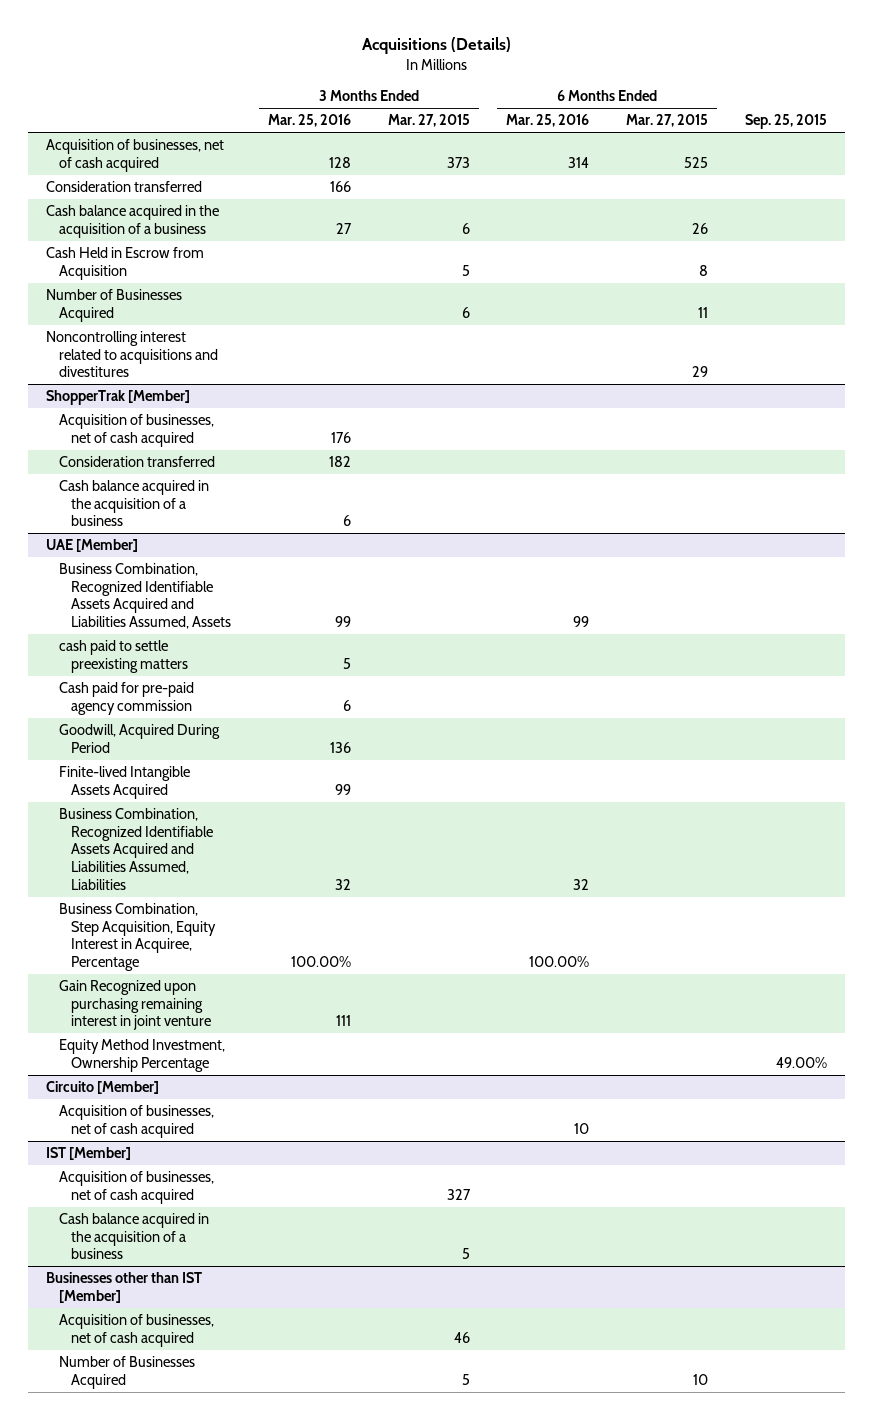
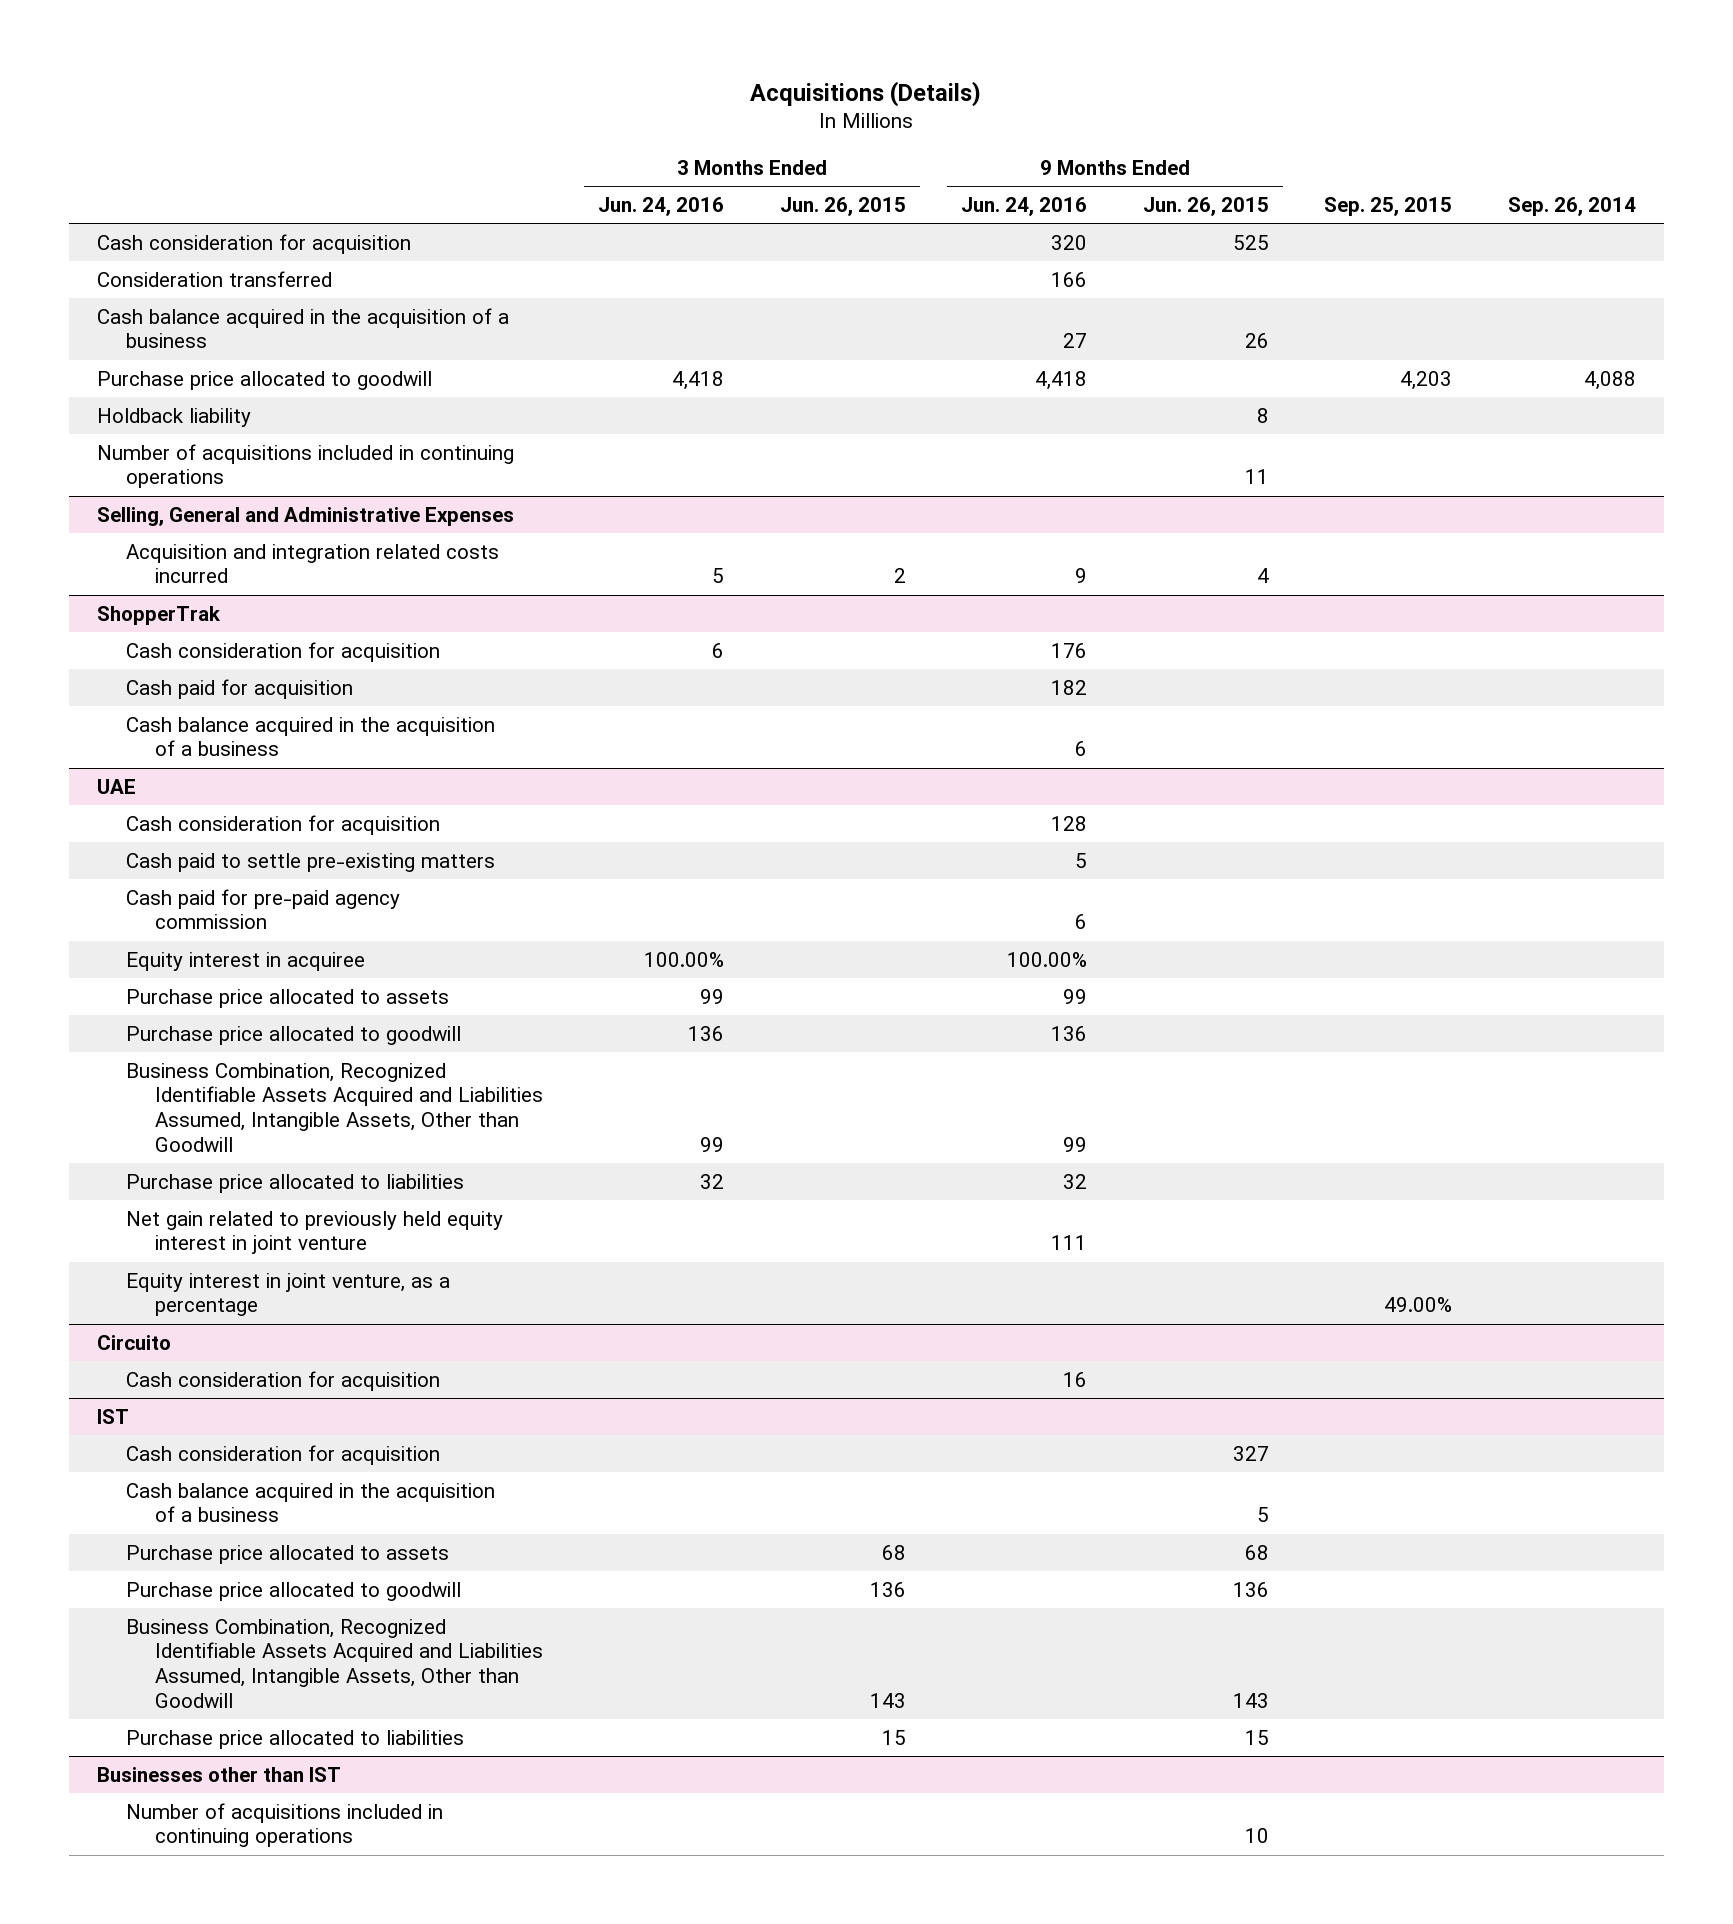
- | 3 Months Ended Mar. 25, 2016 | 3 Months Ended Mar. 27, 2015 | 6 Months Ended Mar. 25, 2016 | 6 Months Ended Mar. 27, 2015 | Sep. 25, 2015
+ | 3 Months Ended Jun. 24, 2016 | 3 Months Ended Jun. 26, 2015 | 9 Months Ended Jun. 24, 2016 | 9 Months Ended Jun. 26, 2015 | Sep. 25, 2015 | Sep. 26, 2014
- Acquisition of businesses, net of cash acquired | 128 | 373 | 314 | 525 |
+ Cash consideration for acquisition | | | 320 | 525 | |
- Cash Held in Escrow from Acquisition | | 5 | | 8 |
- Number of Businesses Acquired | | 6 | | 11 |
- Noncontrolling interest related to acquisitions and divestitures | | | | 29 |
- ShopperTrak [Member]
- Acquisition of businesses, net of cash acquired | 176 | | | |
- Consideration transferred | 182 | | | |
+ Purchase price allocated to goodwill | 4,418 | | 4,418 | | 4,203 | 4,088
+ Holdback liability | | | | 8 | |
+ Number of acquisitions included in continuing operations | | | | 11 | |
+ Selling, General and Administrative Expenses
+ Acquisition and integration related costs incurred | 5 | 2 | 9 | 4 | |
+ ShopperTrak
+ Cash consideration for acquisition | 6 | | 176 | | |
+ Cash paid for acquisition | | | 182 | | |
- UAE [Member]
- Business Combination, Recognized Identifiable Assets Acquired and Liabilities Assumed, Assets | 99 | | 99 | |
- cash paid to settle preexisting matters | 5 | | | |
+ UAE
+ Cash consideration for acquisition | | | 128 | | |
+ Cash paid to settle pre-existing matters | | | 5 | | |
- Goodwill, Acquired During Period | 136 | | | |
- Finite-lived Intangible Assets Acquired | 99 | | | |
- Business Combination, Recognized Identifiable Assets Acquired and Liabilities Assumed, Liabilities | 32 | | 32 | |
- Business Combination, Step Acquisition, Equity Interest in Acquiree, Percentage | 100.00% | | 100.00% | |
- Gain Recognized upon purchasing remaining interest in joint venture | 111 | | | |
- Equity Method Investment, Ownership Percentage | | | | | 49.00%
- Circuito [Member]
- Acquisition of businesses, net of cash acquired | | | 10 | |
- IST [Member]
- Acquisition of businesses, net of cash acquired | | 327 | | |
+ Equity interest in acquiree | 100.00% | | 100.00% | | |
+ Purchase price allocated to assets | 99 | | 99 | | |
+ Purchase price allocated to goodwill | 136 | | 136 | | |
+ Business Combination, Recognized Identifiable Assets Acquired and Liabilities Assumed, Intangible Assets, Other than Goodwill | 99 | | 99 | | |
+ Purchase price allocated to liabilities | 32 | | 32 | | |
+ Net gain related to previously held equity interest in joint venture | | | 111 | | |
+ Equity interest in joint venture, as a percentage | | | | | 49.00% |
+ Circuito
+ Cash consideration for acquisition | | | 16 | | |
+ IST
+ Cash consideration for acquisition | | | | 327 | |
- Businesses other than IST [Member]
- Acquisition of businesses, net of cash acquired | | 46 | | |
- Number of Businesses Acquired | | 5 | | 10 |
+ Purchase price allocated to assets | | 68 | | 68 | |
+ Purchase price allocated to goodwill | | 136 | | 136 | |
+ Business Combination, Recognized Identifiable Assets Acquired and Liabilities Assumed, Intangible Assets, Other than Goodwill | | 143 | | 143 | |
+ Purchase price allocated to liabilities | | 15 | | 15 | |
+ Businesses other than IST
+ Number of acquisitions included in continuing operations | | | | 10 | |

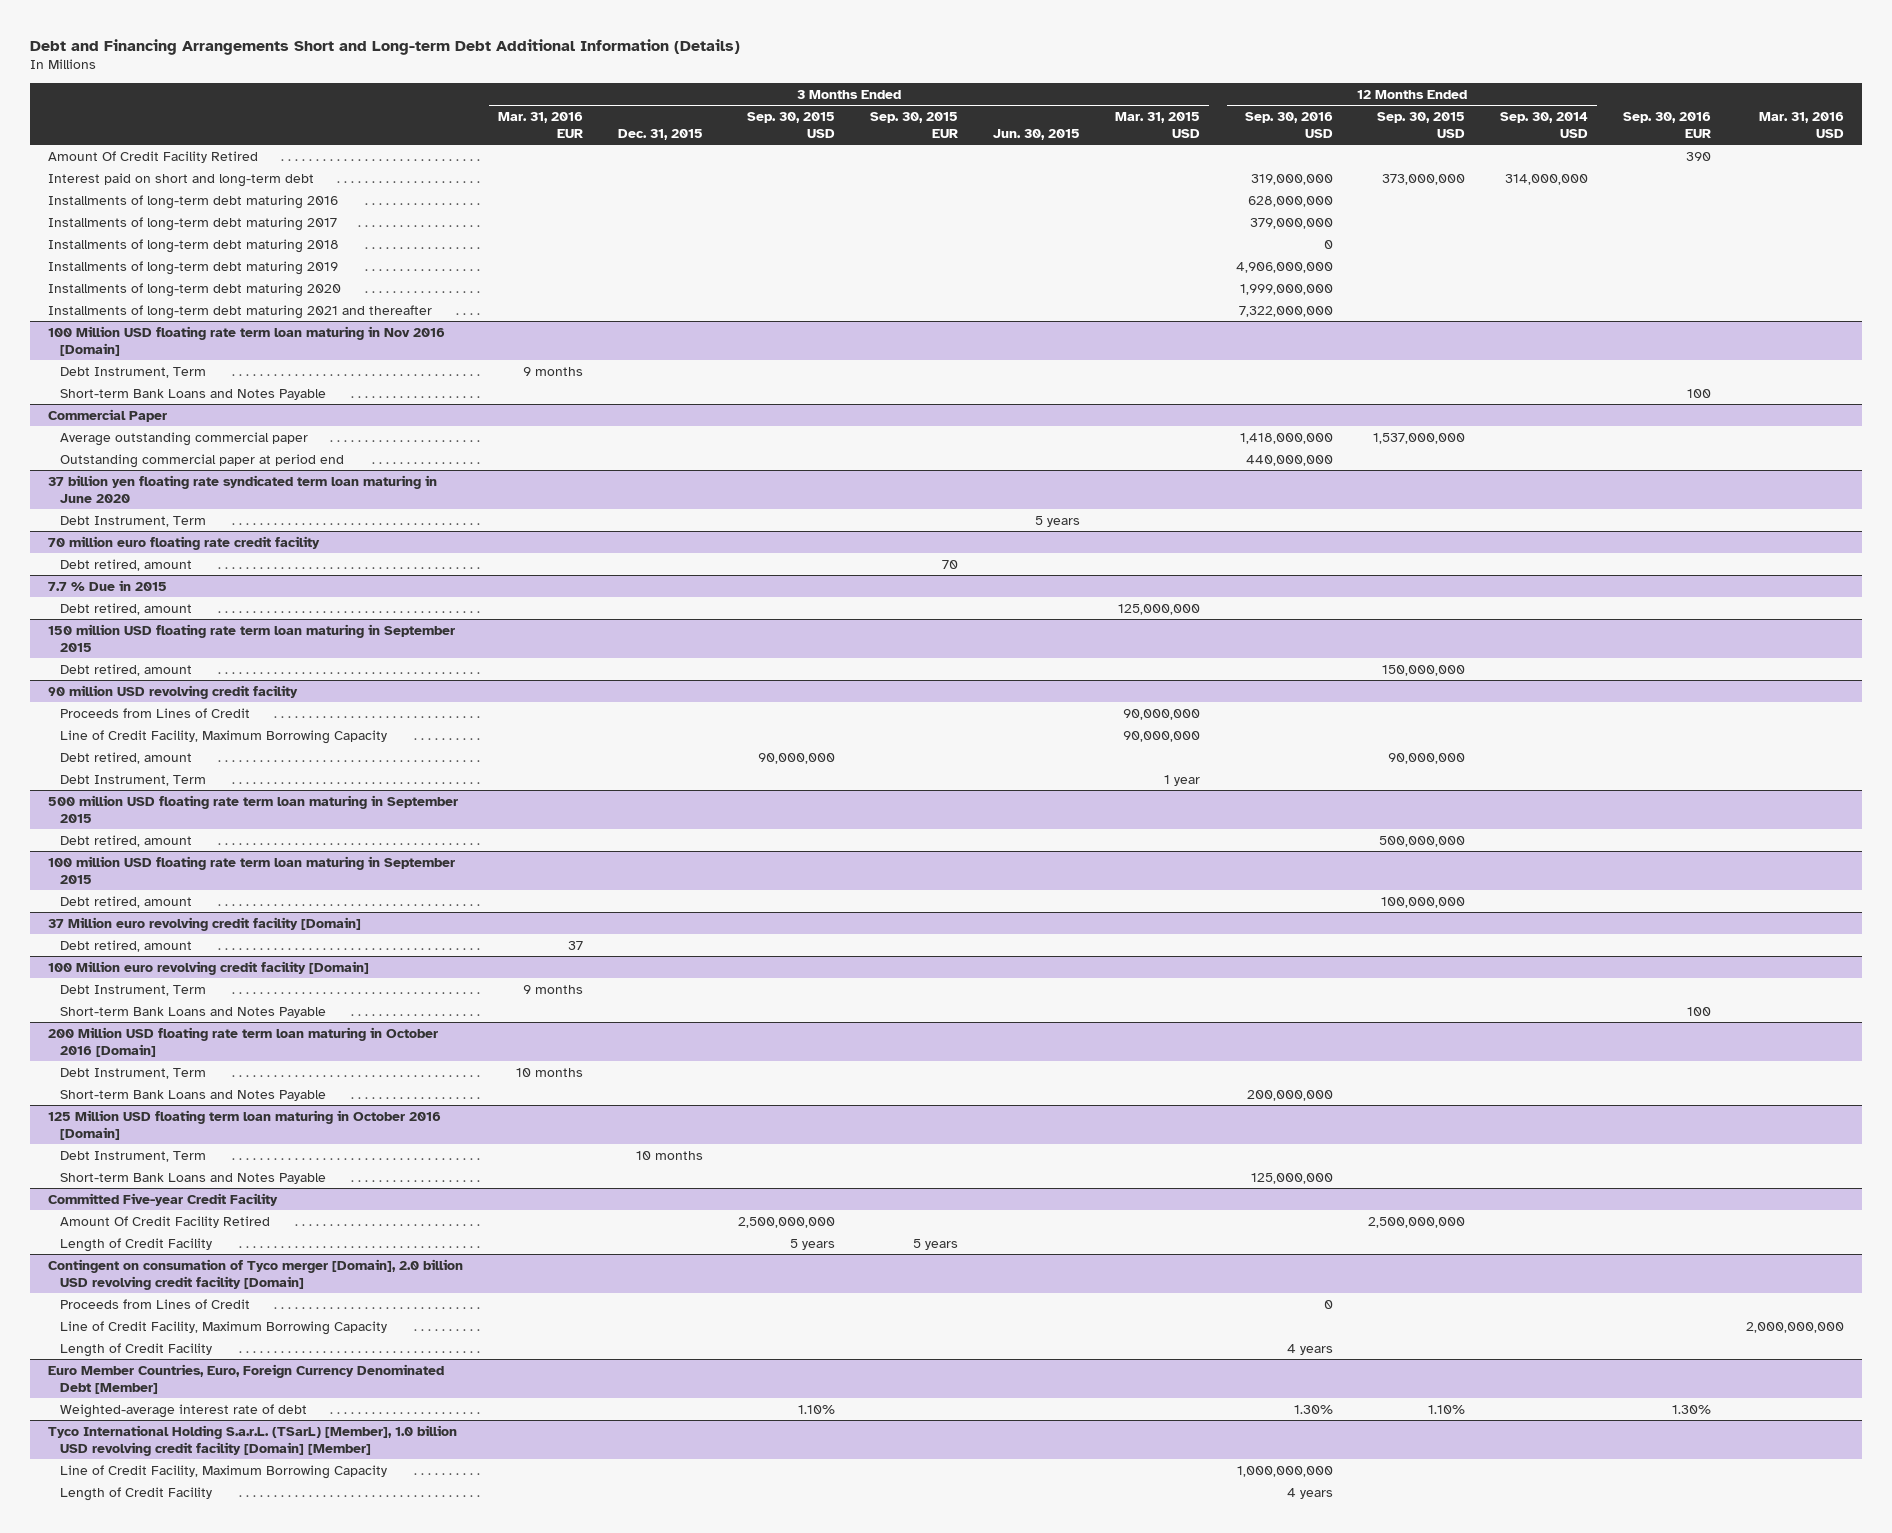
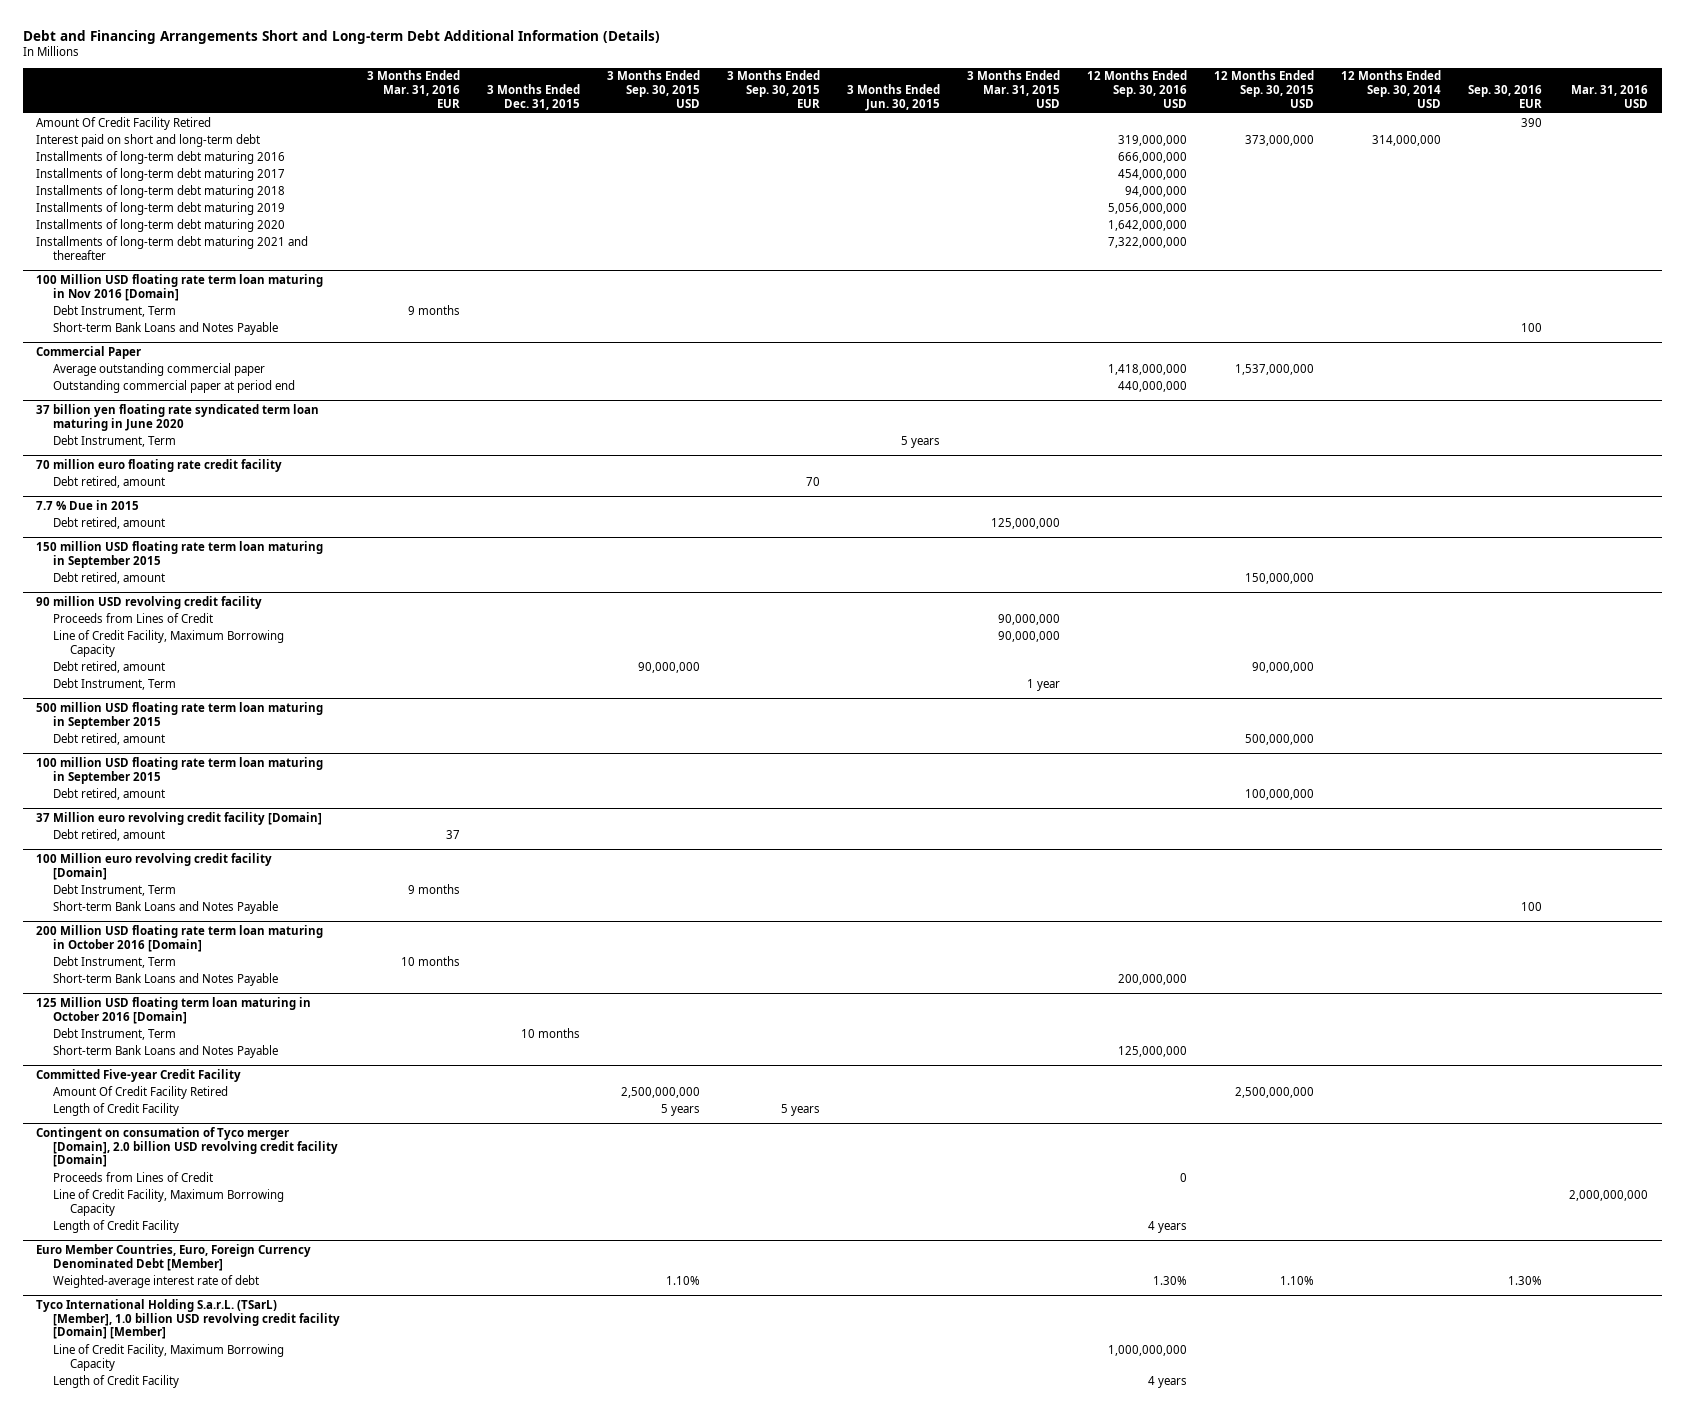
- Installments of long-term debt maturing 2016 | | | | | | | 628,000,000 | | | |
- Installments of long-term debt maturing 2017 | | | | | | | 379,000,000 | | | |
- Installments of long-term debt maturing 2018 | | | | | | | 0 | | | |
- Installments of long-term debt maturing 2019 | | | | | | | 4,906,000,000 | | | |
- Installments of long-term debt maturing 2020 | | | | | | | 1,999,000,000 | | | |
+ Installments of long-term debt maturing 2016 | | | | | | | 666,000,000 | | | |
+ Installments of long-term debt maturing 2017 | | | | | | | 454,000,000 | | | |
+ Installments of long-term debt maturing 2018 | | | | | | | 94,000,000 | | | |
+ Installments of long-term debt maturing 2019 | | | | | | | 5,056,000,000 | | | |
+ Installments of long-term debt maturing 2020 | | | | | | | 1,642,000,000 | | | |

